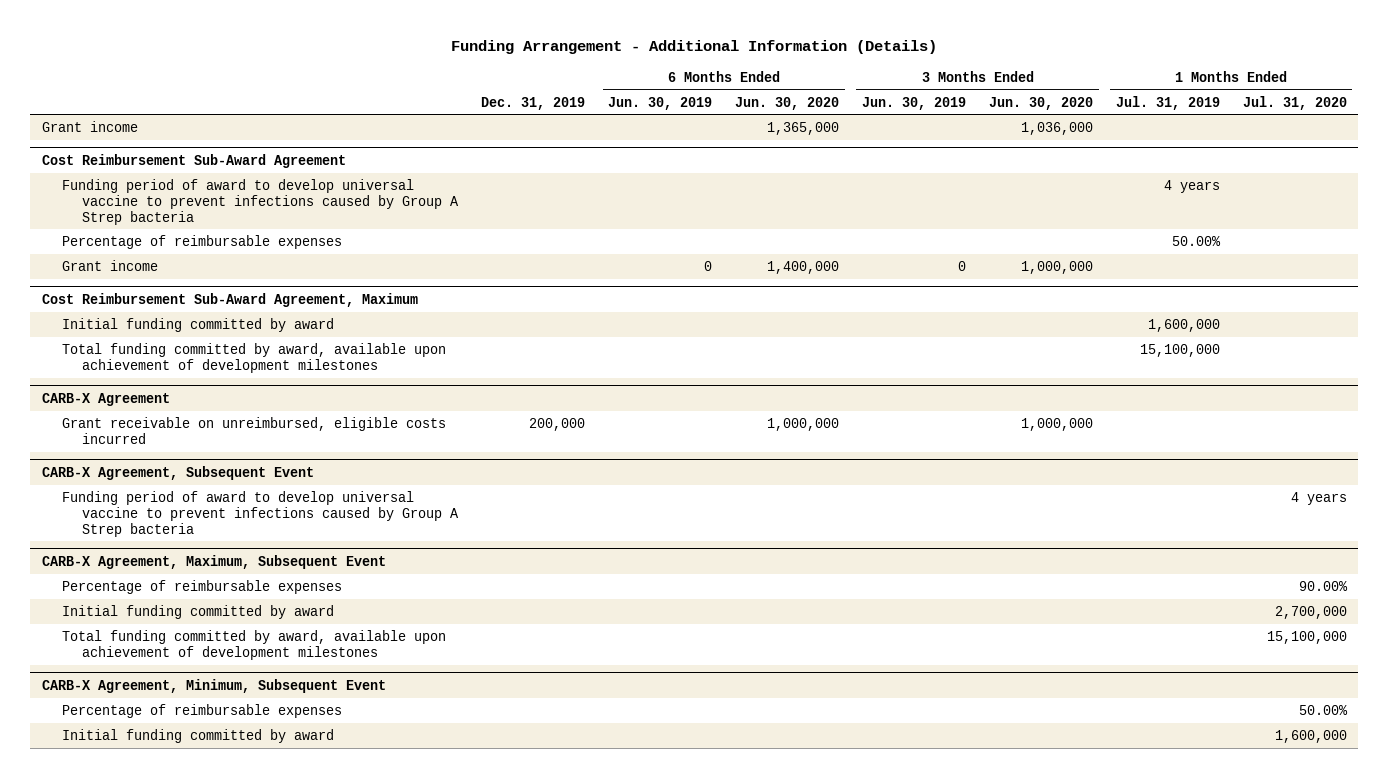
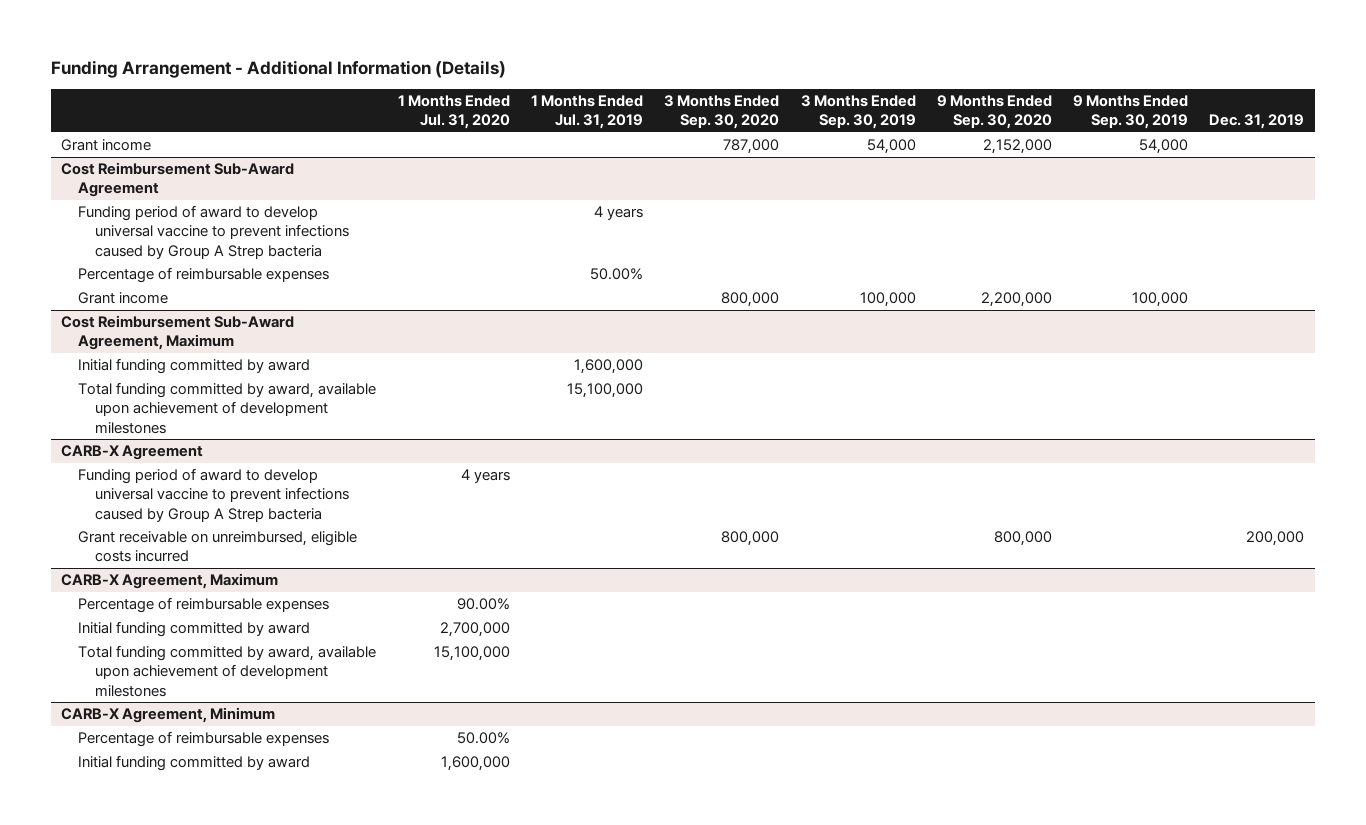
- | Dec. 31, 2019 | 6 Months Ended Jun. 30, 2019 | 6 Months Ended Jun. 30, 2020 | 3 Months Ended Jun. 30, 2019 | 3 Months Ended Jun. 30, 2020 | 1 Months Ended Jul. 31, 2019 | 1 Months Ended Jul. 31, 2020
+ | 1 Months Ended Jul. 31, 2020 | 1 Months Ended Jul. 31, 2019 | 3 Months Ended Sep. 30, 2020 | 3 Months Ended Sep. 30, 2019 | 9 Months Ended Sep. 30, 2020 | 9 Months Ended Sep. 30, 2019 | Dec. 31, 2019
@ CARB-X Agreement
+ Funding period of award to develop universal vaccine to prevent infections caused by Group A Strep bacteria | 4 years | | | | | |
- CARB-X Agreement, Subsequent Event
- Funding period of award to develop universal vaccine to prevent infections caused by Group A Strep bacteria | | | | | | | 4 years
- CARB-X Agreement, Maximum, Subsequent Event
+ CARB-X Agreement, Maximum
- CARB-X Agreement, Minimum, Subsequent Event
+ CARB-X Agreement, Minimum

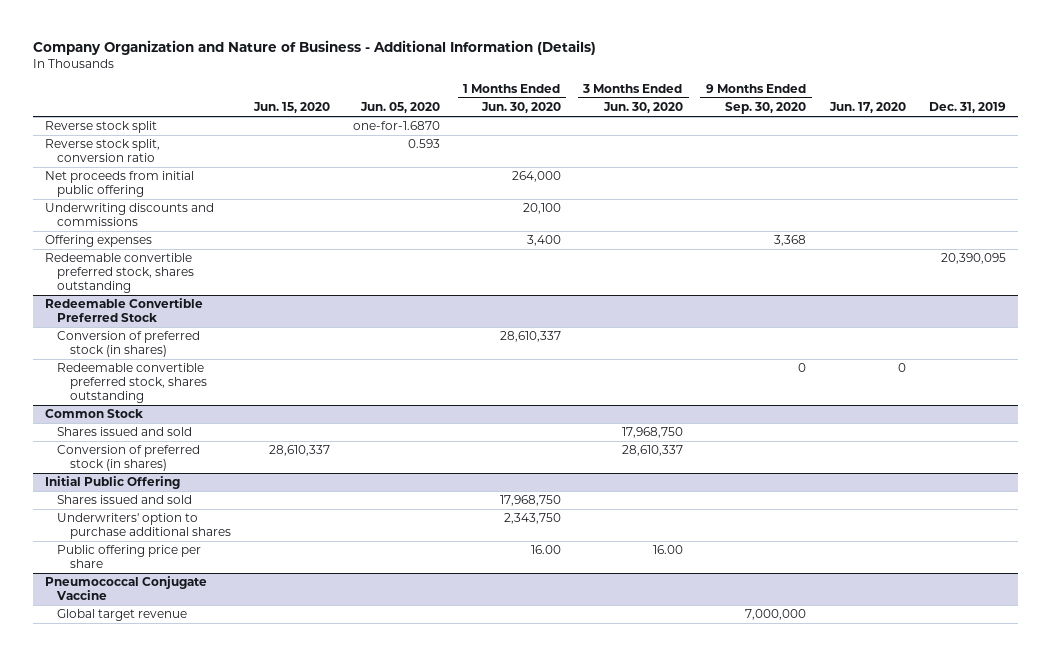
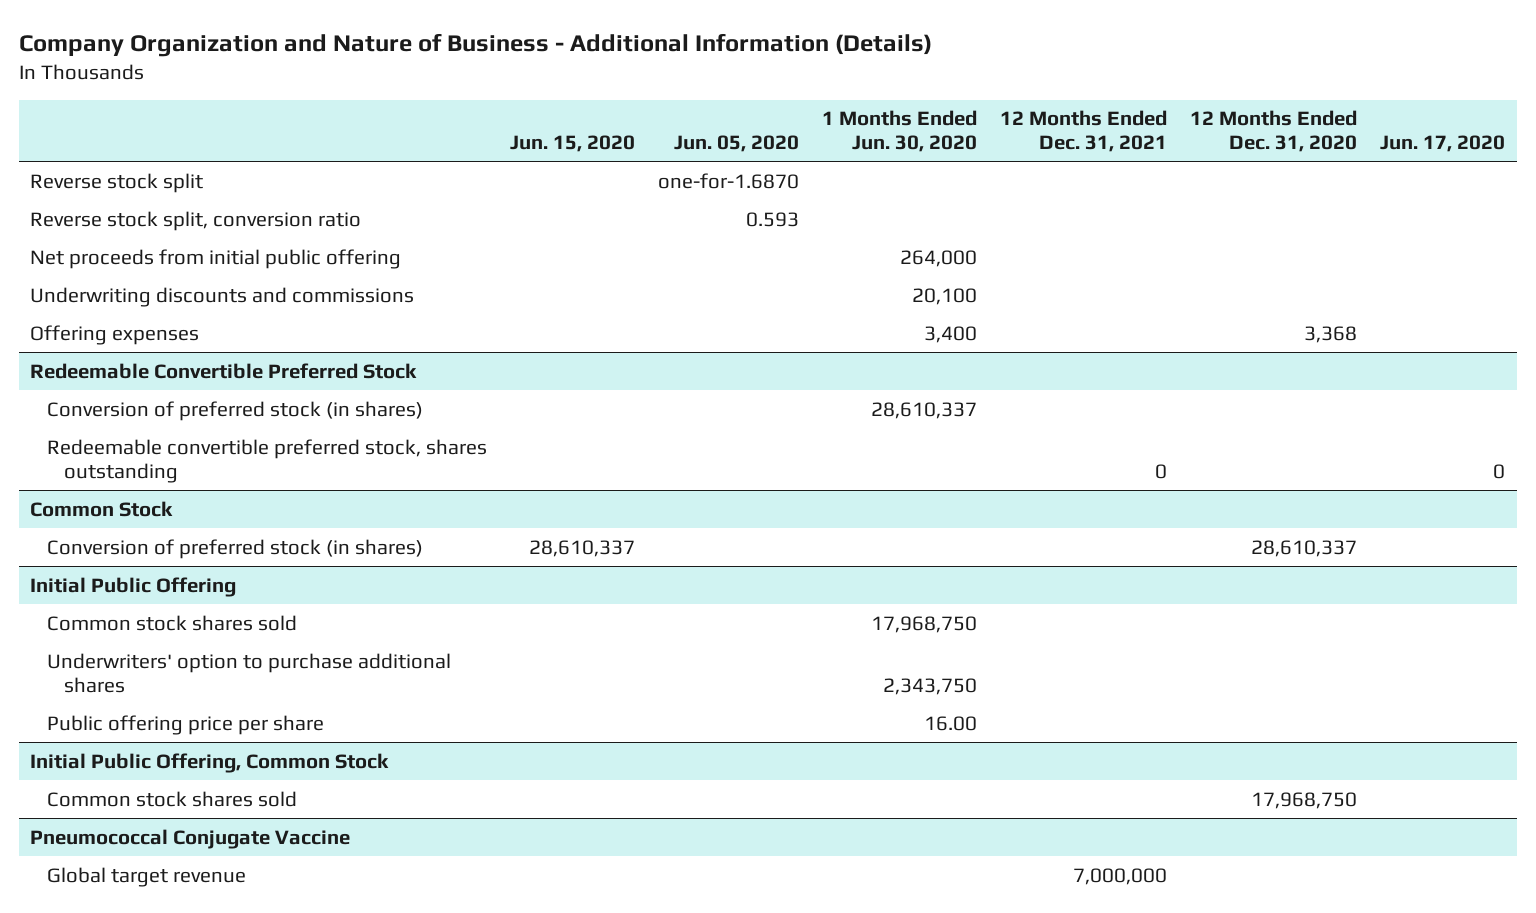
- | Jun. 15, 2020 | Jun. 05, 2020 | 1 Months Ended Jun. 30, 2020 | 3 Months Ended Jun. 30, 2020 | 9 Months Ended Sep. 30, 2020 | Jun. 17, 2020 | Dec. 31, 2019
+ | Jun. 15, 2020 | Jun. 05, 2020 | 1 Months Ended Jun. 30, 2020 | 12 Months Ended Dec. 31, 2021 | 12 Months Ended Dec. 31, 2020 | Jun. 17, 2020
- Redeemable convertible preferred stock, shares outstanding | | | | | | | 20,390,095
@ Common Stock
- Shares issued and sold | | | | 17,968,750 | | |
@ Initial Public Offering
- Shares issued and sold | | | 17,968,750 | | | |
+ Common stock shares sold | | | 17,968,750 | | |
+ Initial Public Offering, Common Stock
+ Common stock shares sold | | | | | 17,968,750 |

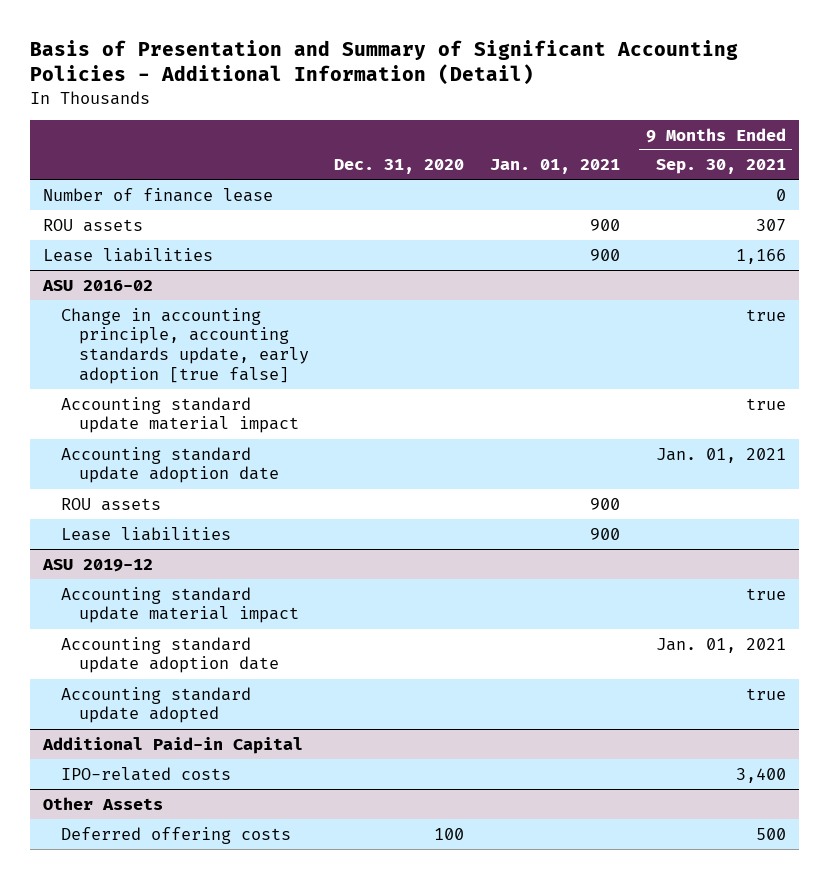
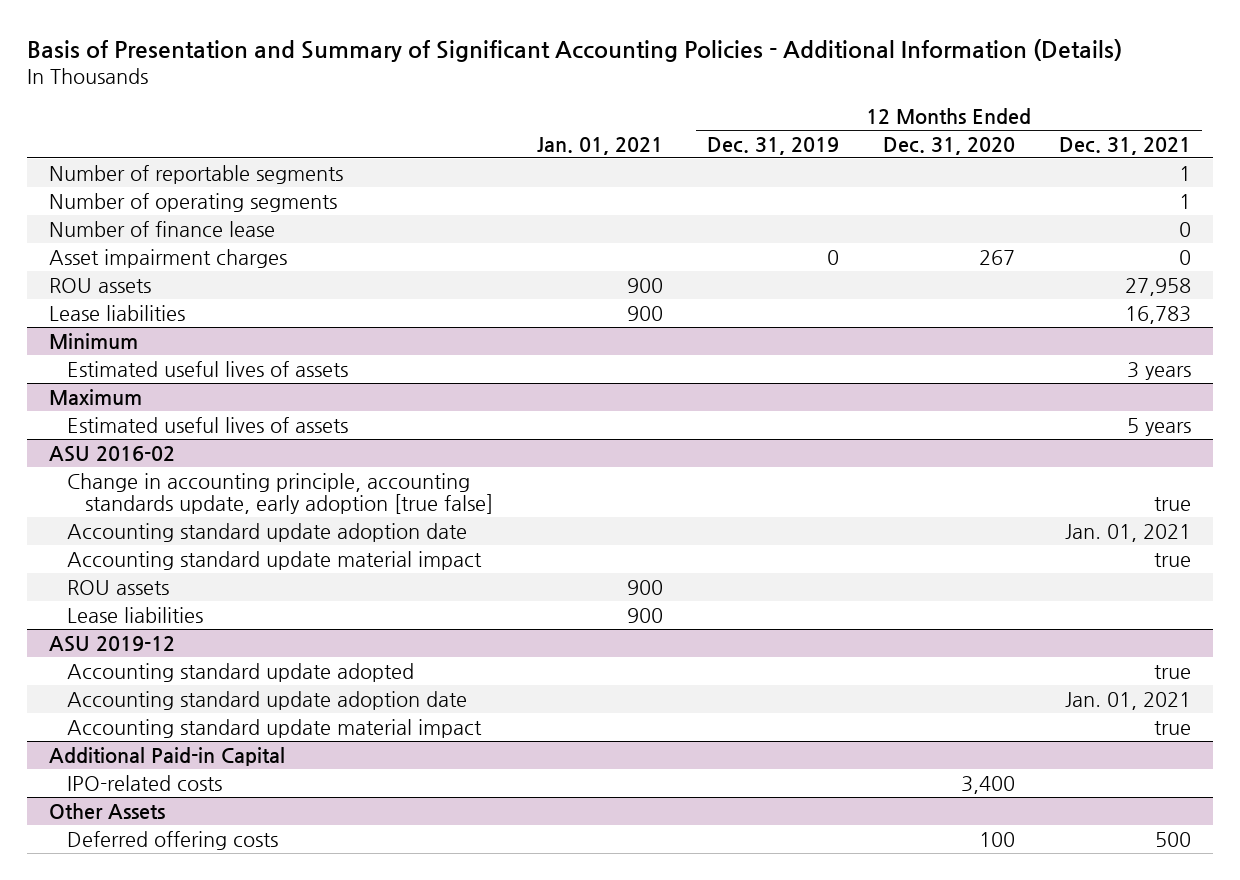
- Basis of Presentation and Summary of Significant Accounting Policies - Additional Information (Detail)
+ Basis of Presentation and Summary of Significant Accounting Policies - Additional Information (Details)
- | Dec. 31, 2020 | Jan. 01, 2021 | 9 Months Ended Sep. 30, 2021
+ | Jan. 01, 2021 | 12 Months Ended Dec. 31, 2019 | 12 Months Ended Dec. 31, 2020 | 12 Months Ended Dec. 31, 2021
+ Number of reportable segments | | | | 1
+ Number of operating segments | | | | 1
+ Asset impairment charges | | 0 | 267 | 0
+ Minimum
+ Estimated useful lives of assets | | | | 3 years
+ Maximum
+ Estimated useful lives of assets | | | | 5 years
@ ASU 2016-02
moved down: Accounting standard update material impact | | | | true
@ ASU 2019-12
moved down: Accounting standard update adoption date | | | | Jan. 01, 2021
moved down: Accounting standard update material impact | | | | true

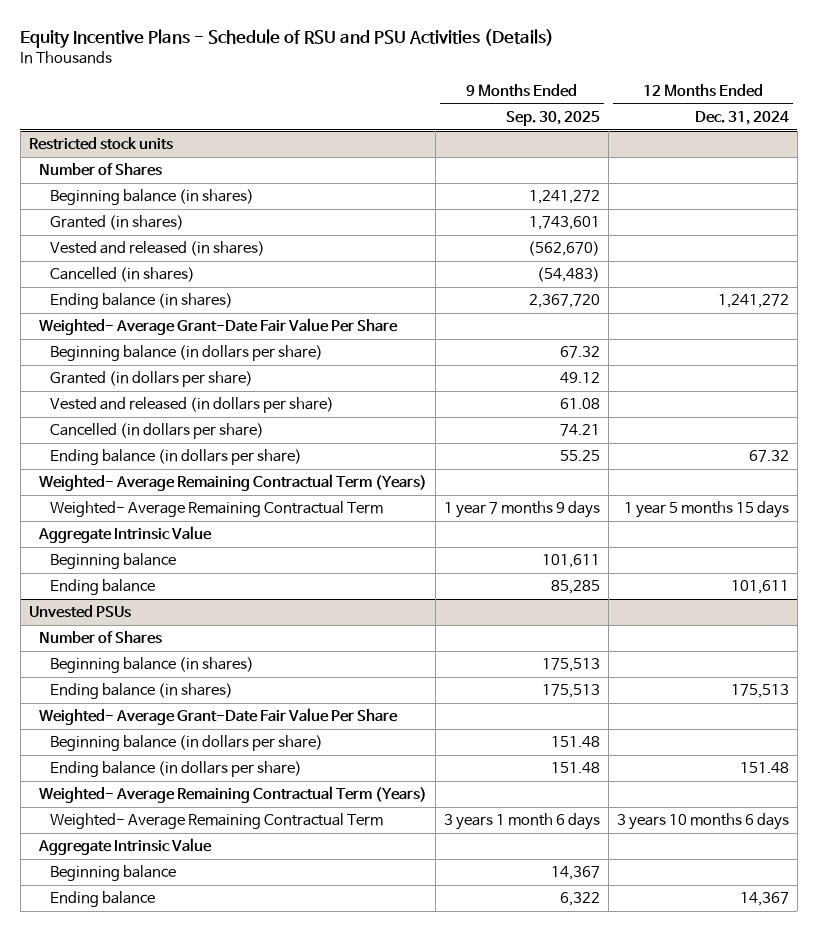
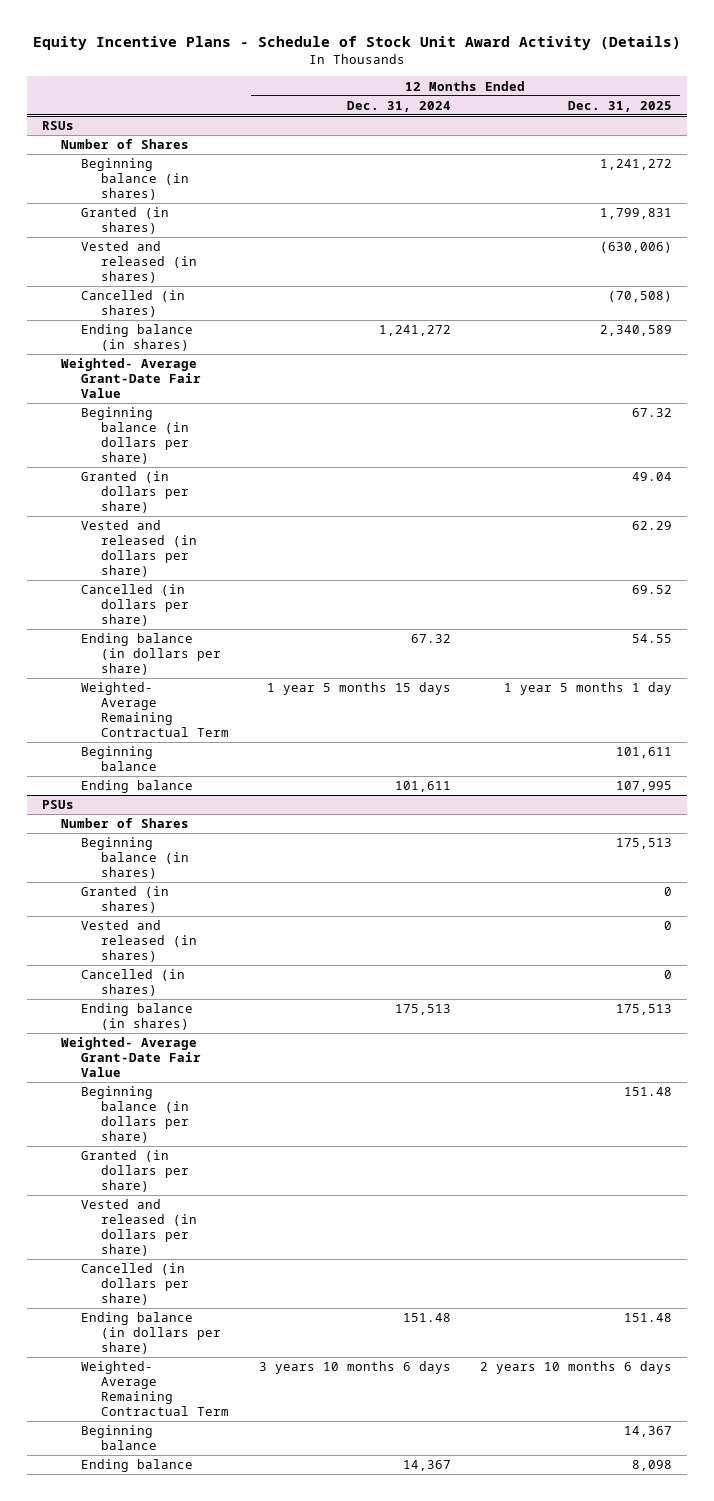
- Equity Incentive Plans - Schedule of RSU and PSU Activities (Details)
+ Equity Incentive Plans - Schedule of Stock Unit Award Activity (Details)
- | 9 Months Ended Sep. 30, 2025 | 12 Months Ended Dec. 31, 2024
+ | 12 Months Ended Dec. 31, 2024 | 12 Months Ended Dec. 31, 2025
- Restricted stock units
+ RSUs
- Weighted- Average Grant-Date Fair Value Per Share
+ Weighted- Average Grant-Date Fair Value
- Weighted- Average Remaining Contractual Term (Years)
- Aggregate Intrinsic Value
- Unvested PSUs
+ PSUs
+ Granted (in shares) | | 0
+ Vested and released (in shares) | | 0
+ Cancelled (in shares) | | 0
- Weighted- Average Grant-Date Fair Value Per Share
+ Weighted- Average Grant-Date Fair Value
+ Granted (in dollars per share)
+ Vested and released (in dollars per share)
+ Cancelled (in dollars per share)
- Weighted- Average Remaining Contractual Term (Years)
- Aggregate Intrinsic Value

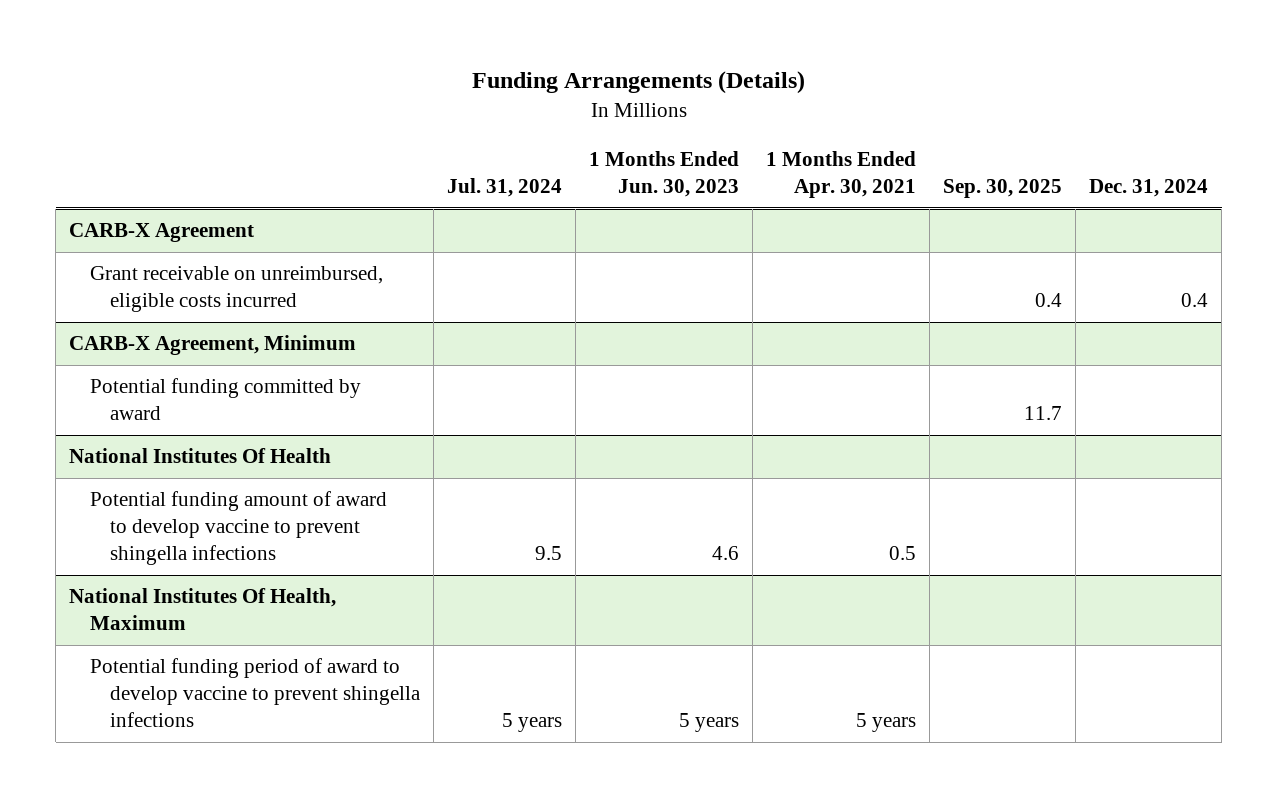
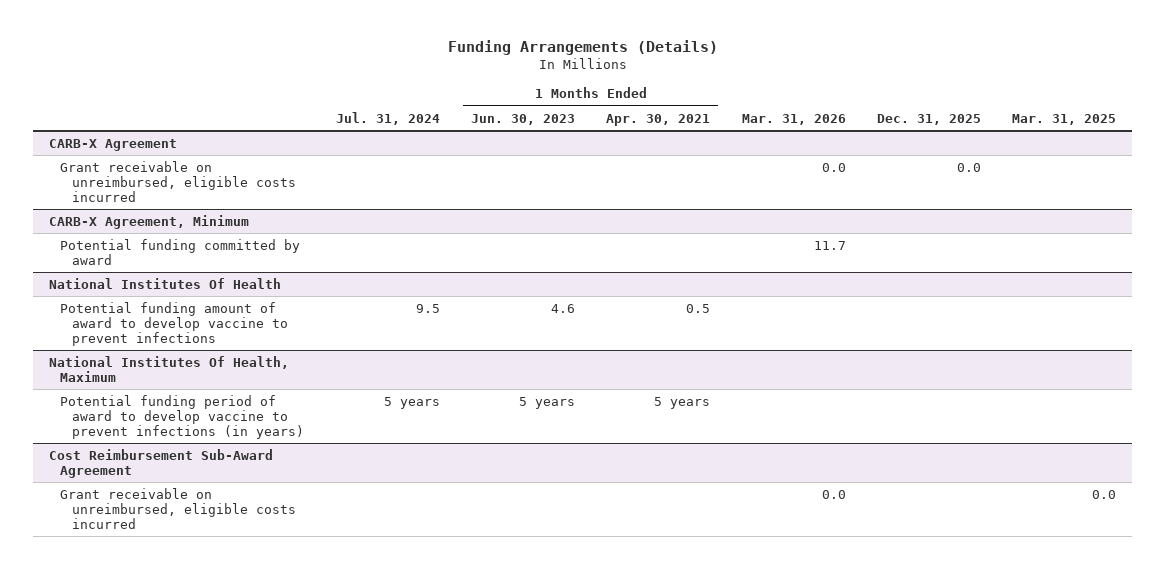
- | Jul. 31, 2024 | 1 Months Ended Jun. 30, 2023 | 1 Months Ended Apr. 30, 2021 | Sep. 30, 2025 | Dec. 31, 2024
+ | Jul. 31, 2024 | 1 Months Ended Jun. 30, 2023 | 1 Months Ended Apr. 30, 2021 | Mar. 31, 2026 | Dec. 31, 2025 | Mar. 31, 2025
@ National Institutes Of Health
- Potential funding amount of award to develop vaccine to prevent shingella infections | 9.5 | 4.6 | 0.5 | |
+ Potential funding amount of award to develop vaccine to prevent infections | 9.5 | 4.6 | 0.5 | | |
@ National Institutes Of Health, Maximum
- Potential funding period of award to develop vaccine to prevent shingella infections | 5 years | 5 years | 5 years | |
+ Potential funding period of award to develop vaccine to prevent infections (in years) | 5 years | 5 years | 5 years | | |
+ Cost Reimbursement Sub-Award Agreement
+ Grant receivable on unreimbursed, eligible costs incurred | | | | 0.0 | | 0.0

